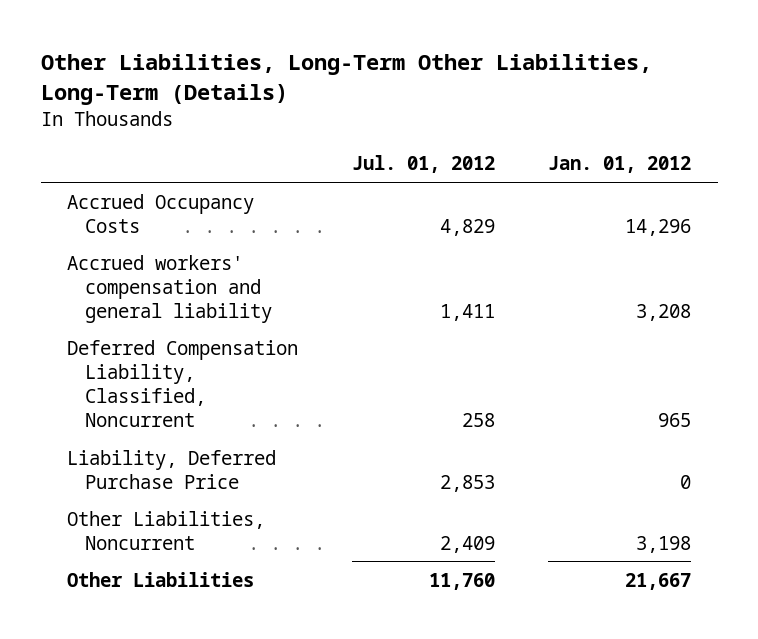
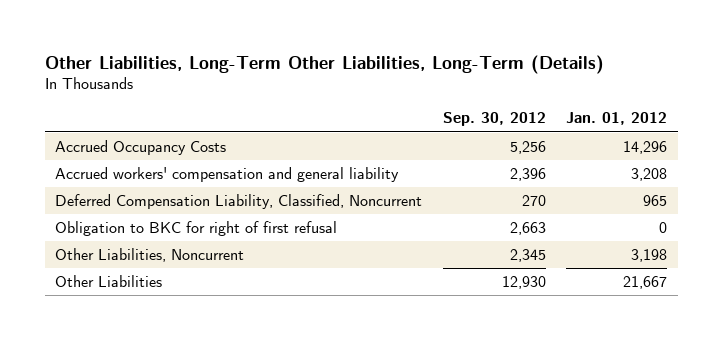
- | Jul. 01, 2012 | Jan. 01, 2012
+ | Sep. 30, 2012 | Jan. 01, 2012
- Liability, Deferred Purchase Price | 2,853 | 0
+ Obligation to BKC for right of first refusal | 2,663 | 0

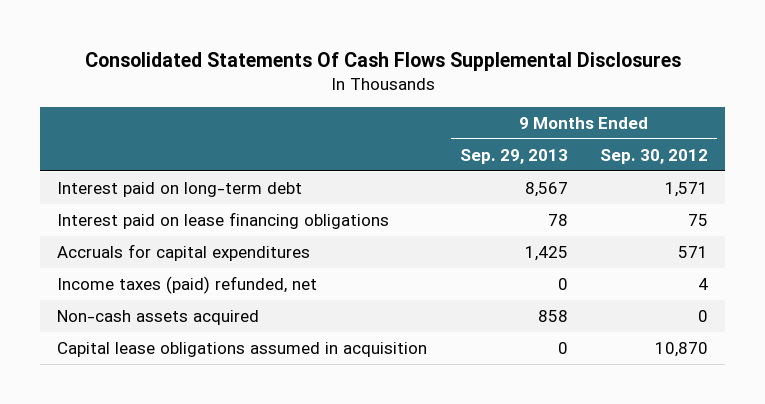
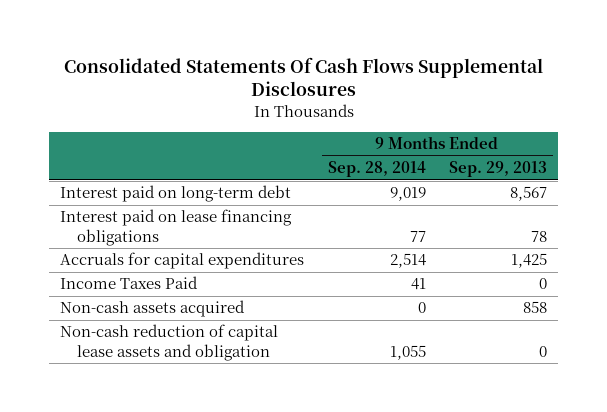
- | 9 Months Ended Sep. 29, 2013 | 9 Months Ended Sep. 30, 2012
+ | 9 Months Ended Sep. 28, 2014 | 9 Months Ended Sep. 29, 2013
- Income taxes (paid) refunded, net | 0 | 4
+ Income Taxes Paid | 41 | 0
- Capital lease obligations assumed in acquisition | 0 | 10,870
+ Non-cash reduction of capital lease assets and obligation | 1,055 | 0

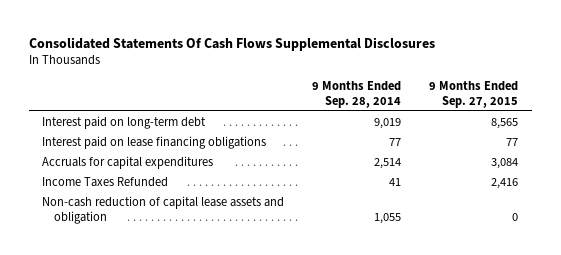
- | 9 Months Ended Sep. 28, 2014 | 9 Months Ended Sep. 29, 2013
+ | 9 Months Ended Sep. 28, 2014 | 9 Months Ended Sep. 27, 2015
- Income Taxes Paid | 41 | 0
- Non-cash assets acquired | 0 | 858
+ Income Taxes Refunded | 41 | 2,416

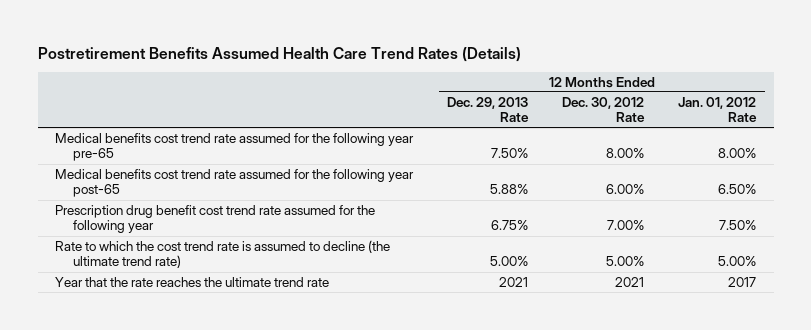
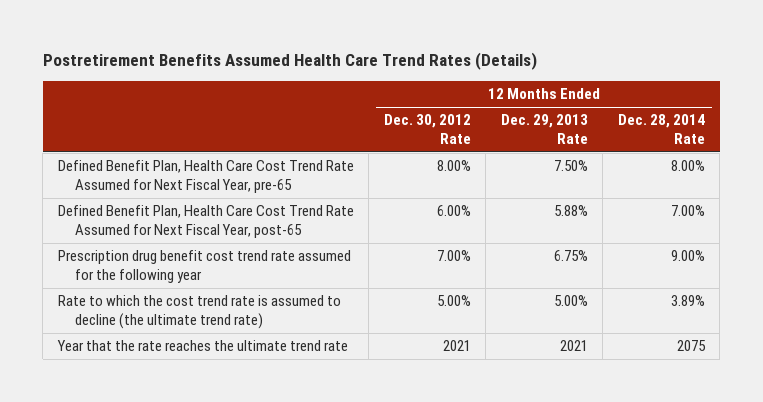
- | 12 Months Ended Dec. 29, 2013 Rate | 12 Months Ended Dec. 30, 2012 Rate | 12 Months Ended Jan. 01, 2012 Rate
+ | 12 Months Ended Dec. 30, 2012 Rate | 12 Months Ended Dec. 29, 2013 Rate | 12 Months Ended Dec. 28, 2014 Rate
- Medical benefits cost trend rate assumed for the following year pre-65 | 7.50% | 8.00% | 8.00%
- Medical benefits cost trend rate assumed for the following year post-65 | 5.88% | 6.00% | 6.50%
+ Defined Benefit Plan, Health Care Cost Trend Rate Assumed for Next Fiscal Year, pre-65 | 8.00% | 7.50% | 8.00%
+ Defined Benefit Plan, Health Care Cost Trend Rate Assumed for Next Fiscal Year, post-65 | 6.00% | 5.88% | 7.00%

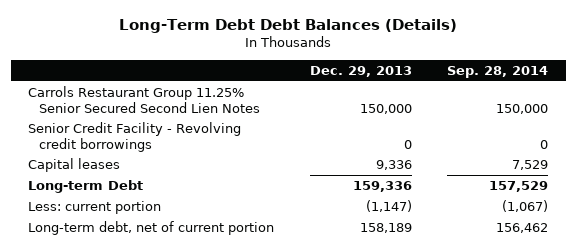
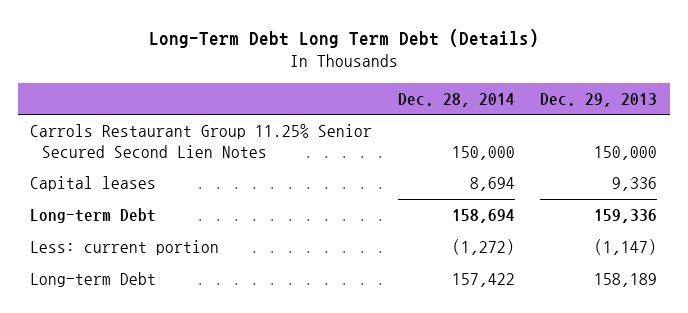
- Long-Term Debt Debt Balances (Details)
+ Long-Term Debt Long Term Debt (Details)
- | Dec. 29, 2013 | Sep. 28, 2014
+ | Dec. 28, 2014 | Dec. 29, 2013
- Senior Credit Facility - Revolving credit borrowings | 0 | 0
- Long-term debt, net of current portion | 158,189 | 156,462
+ Long-term Debt | 157,422 | 158,189

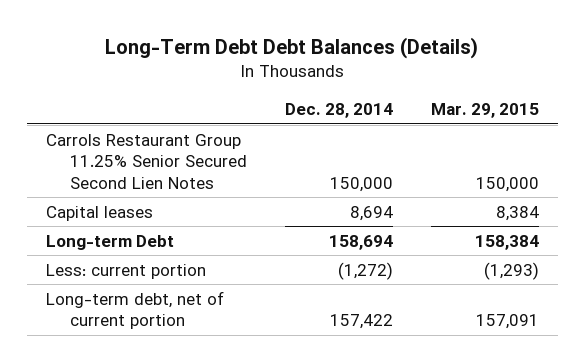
- Long-Term Debt Long Term Debt (Details)
+ Long-Term Debt Debt Balances (Details)
- | Dec. 28, 2014 | Dec. 29, 2013
+ | Dec. 28, 2014 | Mar. 29, 2015
- Long-term Debt | 157,422 | 158,189
+ Long-term debt, net of current portion | 157,422 | 157,091

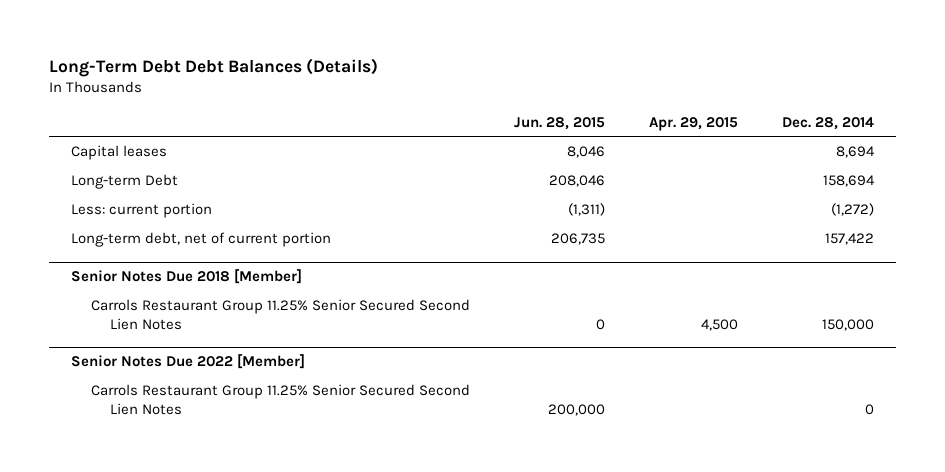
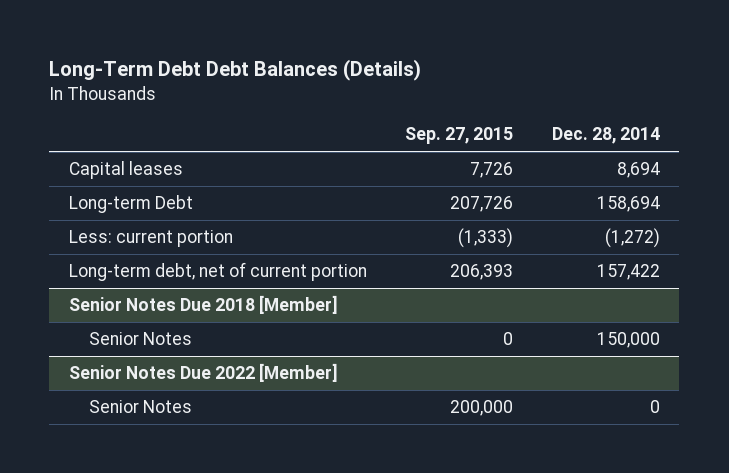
- | Jun. 28, 2015 | Apr. 29, 2015 | Dec. 28, 2014
+ | Sep. 27, 2015 | Dec. 28, 2014
@ Senior Notes Due 2018 [Member]
- Carrols Restaurant Group 11.25% Senior Secured Second Lien Notes | 0 | 4,500 | 150,000
+ Senior Notes | 0 | 150,000
@ Senior Notes Due 2022 [Member]
- Carrols Restaurant Group 11.25% Senior Secured Second Lien Notes | 200,000 | | 0
+ Senior Notes | 200,000 | 0

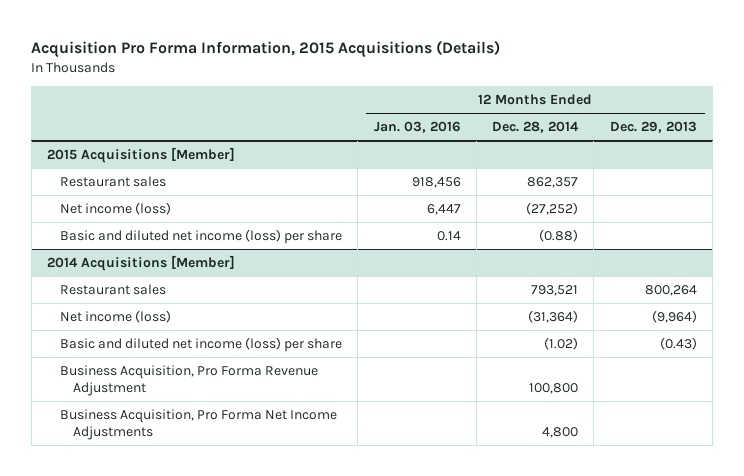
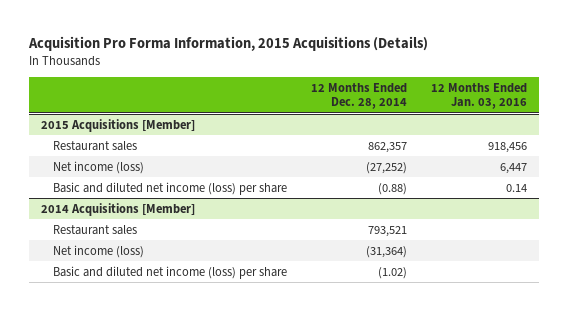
- | 12 Months Ended Jan. 03, 2016 | 12 Months Ended Dec. 28, 2014 | 12 Months Ended Dec. 29, 2013
+ | 12 Months Ended Dec. 28, 2014 | 12 Months Ended Jan. 03, 2016
@ 2014 Acquisitions [Member]
- Business Acquisition, Pro Forma Revenue Adjustment | | 100,800 |
- Business Acquisition, Pro Forma Net Income Adjustments | | 4,800 |

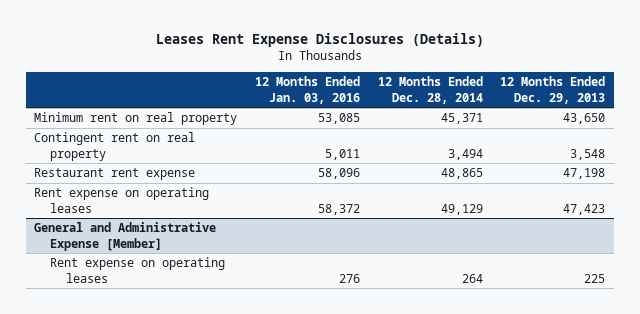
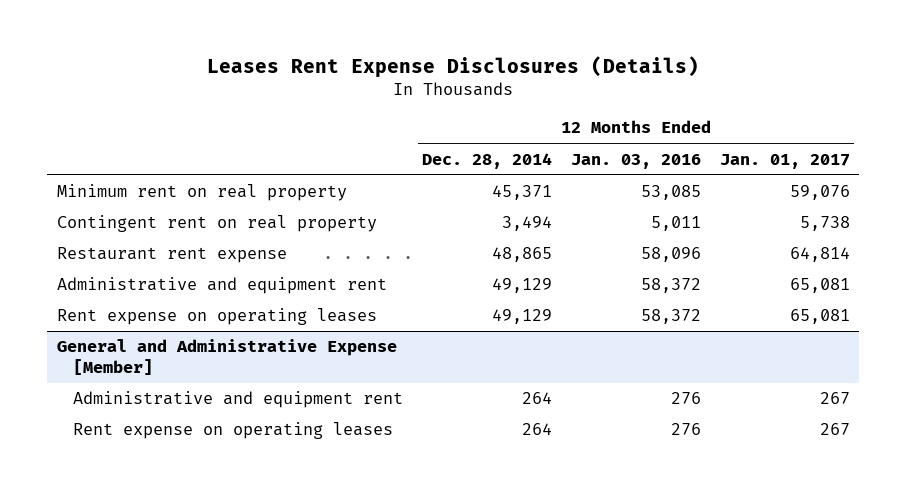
- | 12 Months Ended Jan. 03, 2016 | 12 Months Ended Dec. 28, 2014 | 12 Months Ended Dec. 29, 2013
+ | 12 Months Ended Dec. 28, 2014 | 12 Months Ended Jan. 03, 2016 | 12 Months Ended Jan. 01, 2017
+ Administrative and equipment rent | 49,129 | 58,372 | 65,081
@ General and Administrative Expense [Member]
+ Administrative and equipment rent | 264 | 276 | 267

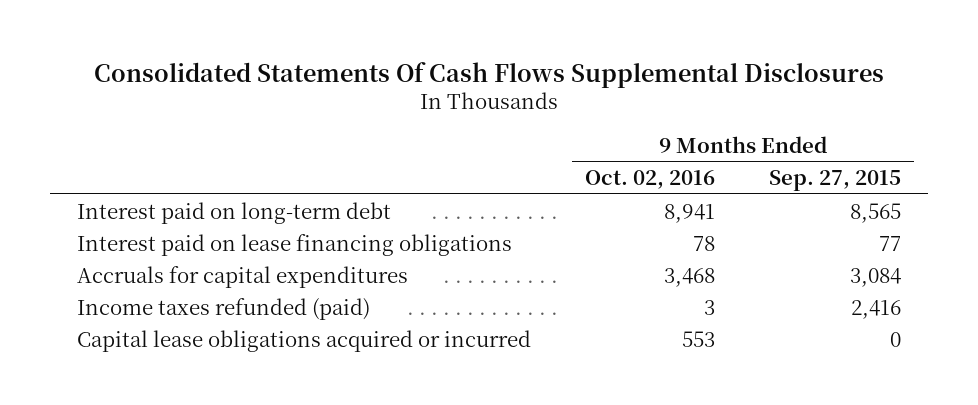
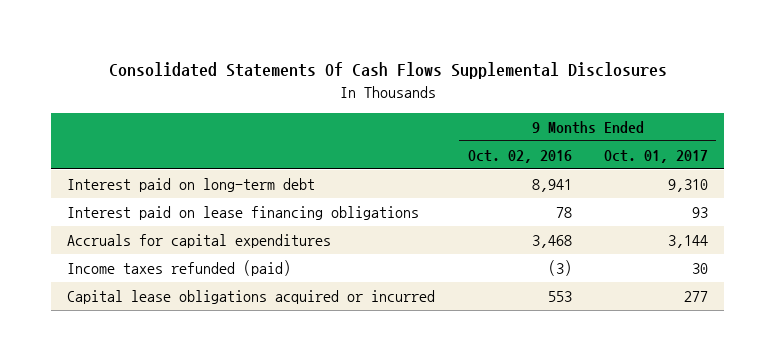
- | 9 Months Ended Oct. 02, 2016 | 9 Months Ended Sep. 27, 2015
+ | 9 Months Ended Oct. 02, 2016 | 9 Months Ended Oct. 01, 2017
- Income taxes refunded (paid) | 3 | 2,416
+ Income taxes refunded (paid) | (3) | 30

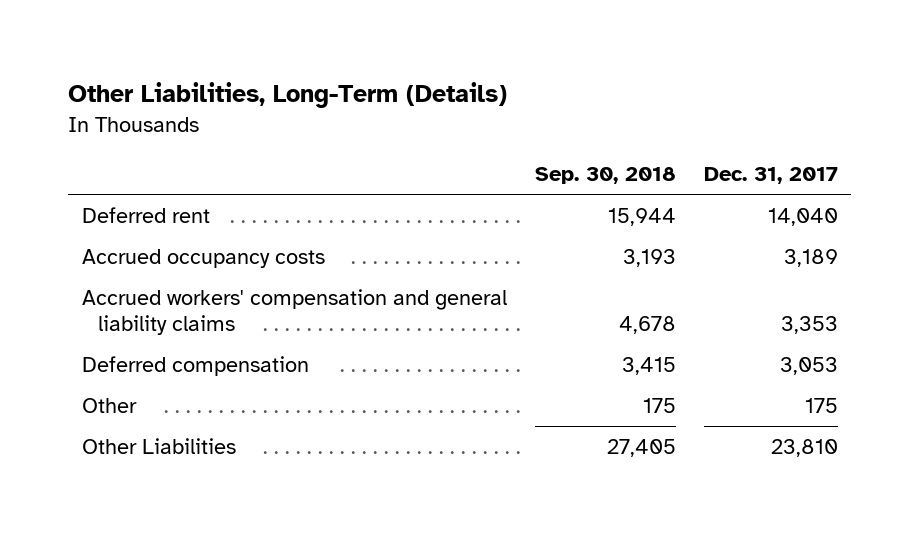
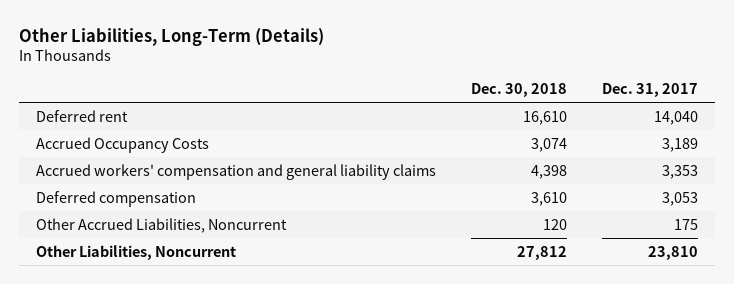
- | Sep. 30, 2018 | Dec. 31, 2017
+ | Dec. 30, 2018 | Dec. 31, 2017
- Accrued occupancy costs | 3,193 | 3,189
+ Accrued Occupancy Costs | 3,074 | 3,189
- Other | 175 | 175
- Other Liabilities | 27,405 | 23,810
+ Other Accrued Liabilities, Noncurrent | 120 | 175
+ Other Liabilities, Noncurrent | 27,812 | 23,810

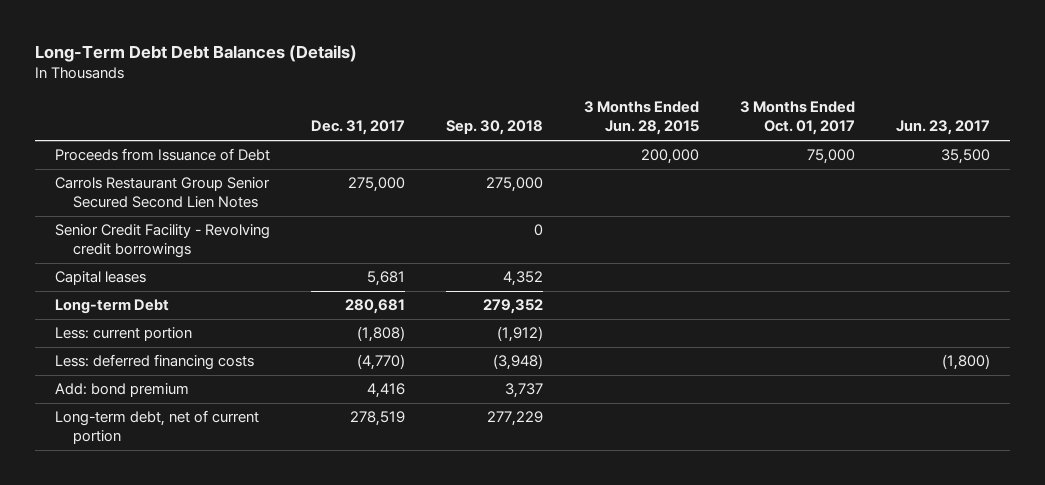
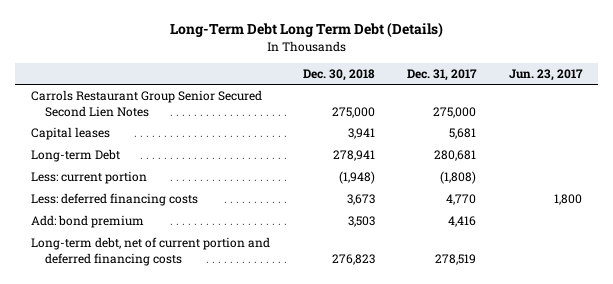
- Long-Term Debt Debt Balances (Details)
+ Long-Term Debt Long Term Debt (Details)
- | Dec. 31, 2017 | Sep. 30, 2018 | 3 Months Ended Jun. 28, 2015 | 3 Months Ended Oct. 01, 2017 | Jun. 23, 2017
+ | Dec. 30, 2018 | Dec. 31, 2017 | Jun. 23, 2017
- Proceeds from Issuance of Debt | | | 200,000 | 75,000 | 35,500
- Senior Credit Facility - Revolving credit borrowings | | 0 | | |
- Less: deferred financing costs | (4,770) | (3,948) | | | (1,800)
+ Less: deferred financing costs | 3,673 | 4,770 | 1,800
- Long-term debt, net of current portion | 278,519 | 277,229 | | |
+ Long-term debt, net of current portion and deferred financing costs | 276,823 | 278,519 |

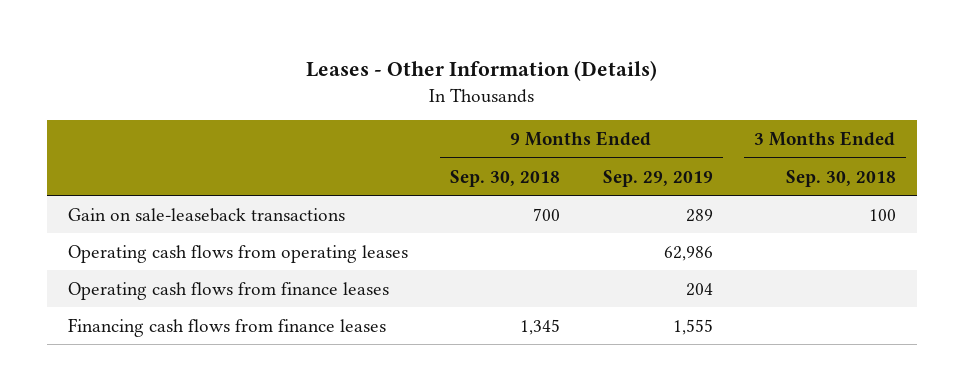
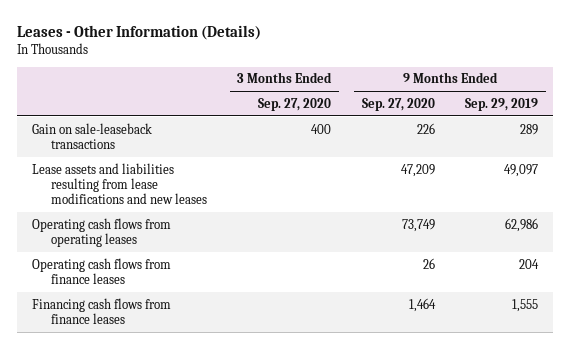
- | 9 Months Ended Sep. 30, 2018 | 9 Months Ended Sep. 29, 2019 | 3 Months Ended Sep. 30, 2018
+ | 3 Months Ended Sep. 27, 2020 | 9 Months Ended Sep. 27, 2020 | 9 Months Ended Sep. 29, 2019
+ Lease assets and liabilities resulting from lease modifications and new leases | | 47,209 | 49,097

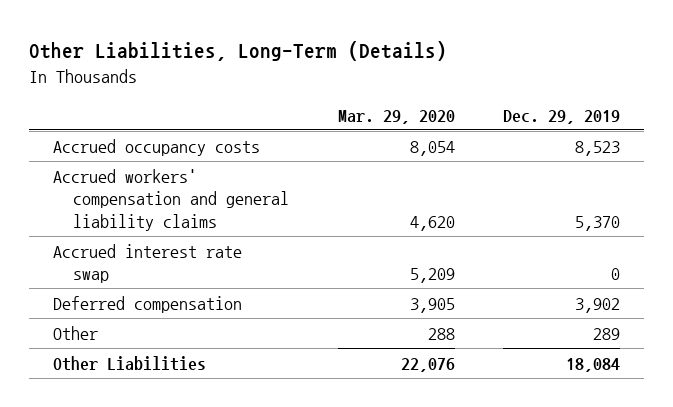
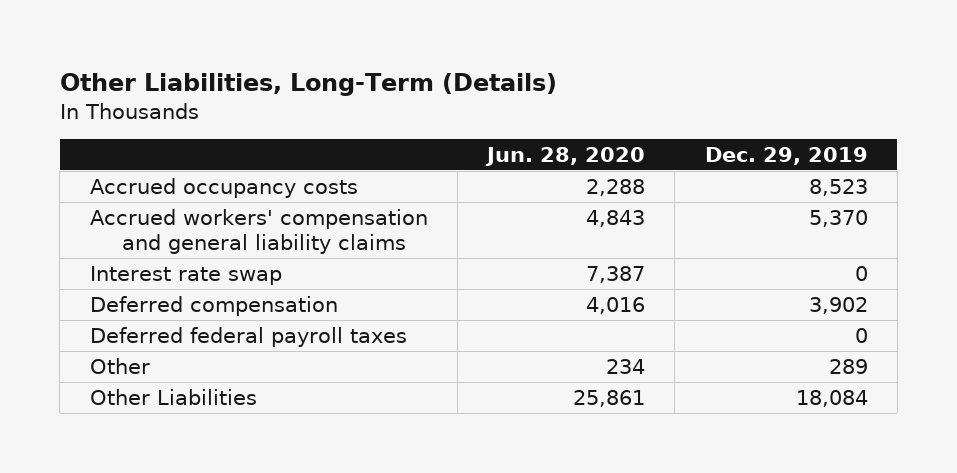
- | Mar. 29, 2020 | Dec. 29, 2019
+ | Jun. 28, 2020 | Dec. 29, 2019
- Accrued interest rate swap | 5,209 | 0
+ Interest rate swap | 7,387 | 0
+ Deferred federal payroll taxes | | 0

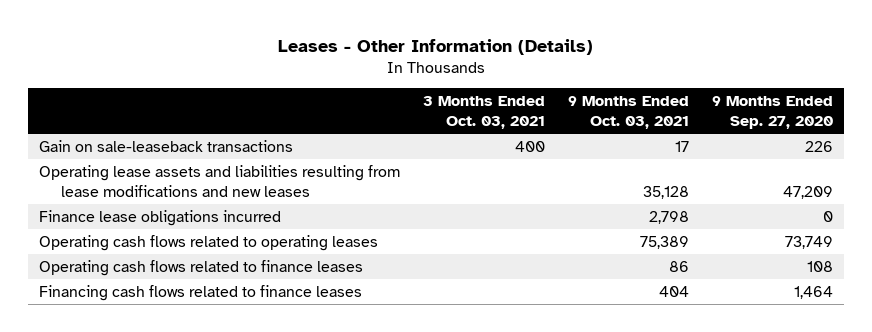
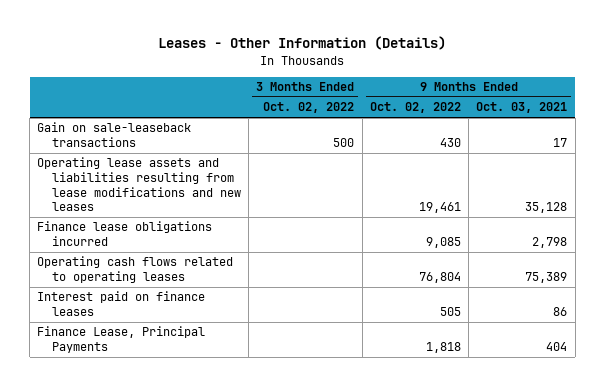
- | 3 Months Ended Oct. 03, 2021 | 9 Months Ended Oct. 03, 2021 | 9 Months Ended Sep. 27, 2020
+ | 3 Months Ended Oct. 02, 2022 | 9 Months Ended Oct. 02, 2022 | 9 Months Ended Oct. 03, 2021
- Operating cash flows related to finance leases | | 86 | 108
- Financing cash flows related to finance leases | | 404 | 1,464
+ Interest paid on finance leases | | 505 | 86
+ Finance Lease, Principal Payments | | 1,818 | 404

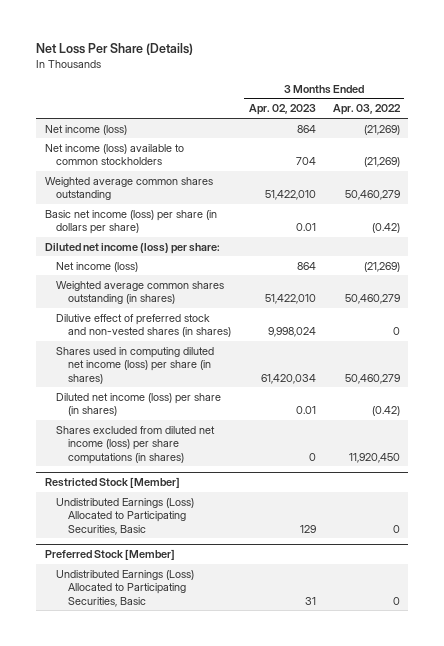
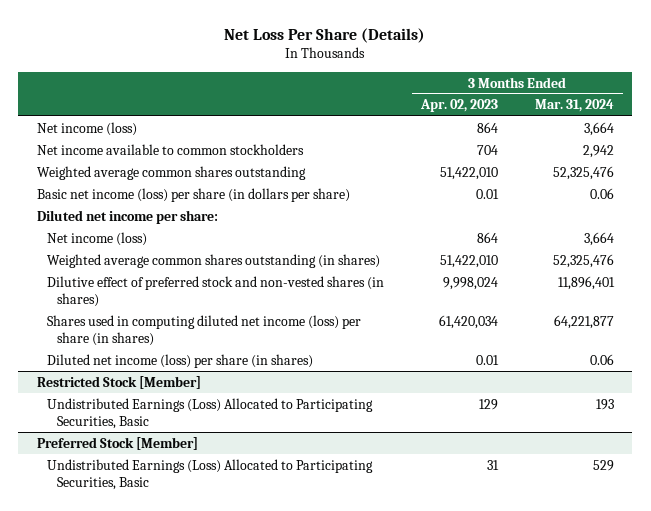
- | 3 Months Ended Apr. 02, 2023 | 3 Months Ended Apr. 03, 2022
+ | 3 Months Ended Apr. 02, 2023 | 3 Months Ended Mar. 31, 2024
- Net income (loss) available to common stockholders | 704 | (21,269)
+ Net income available to common stockholders | 704 | 2,942
- Diluted net income (loss) per share:
+ Diluted net income per share:
- Shares excluded from diluted net income (loss) per share computations (in shares) | 0 | 11,920,450

